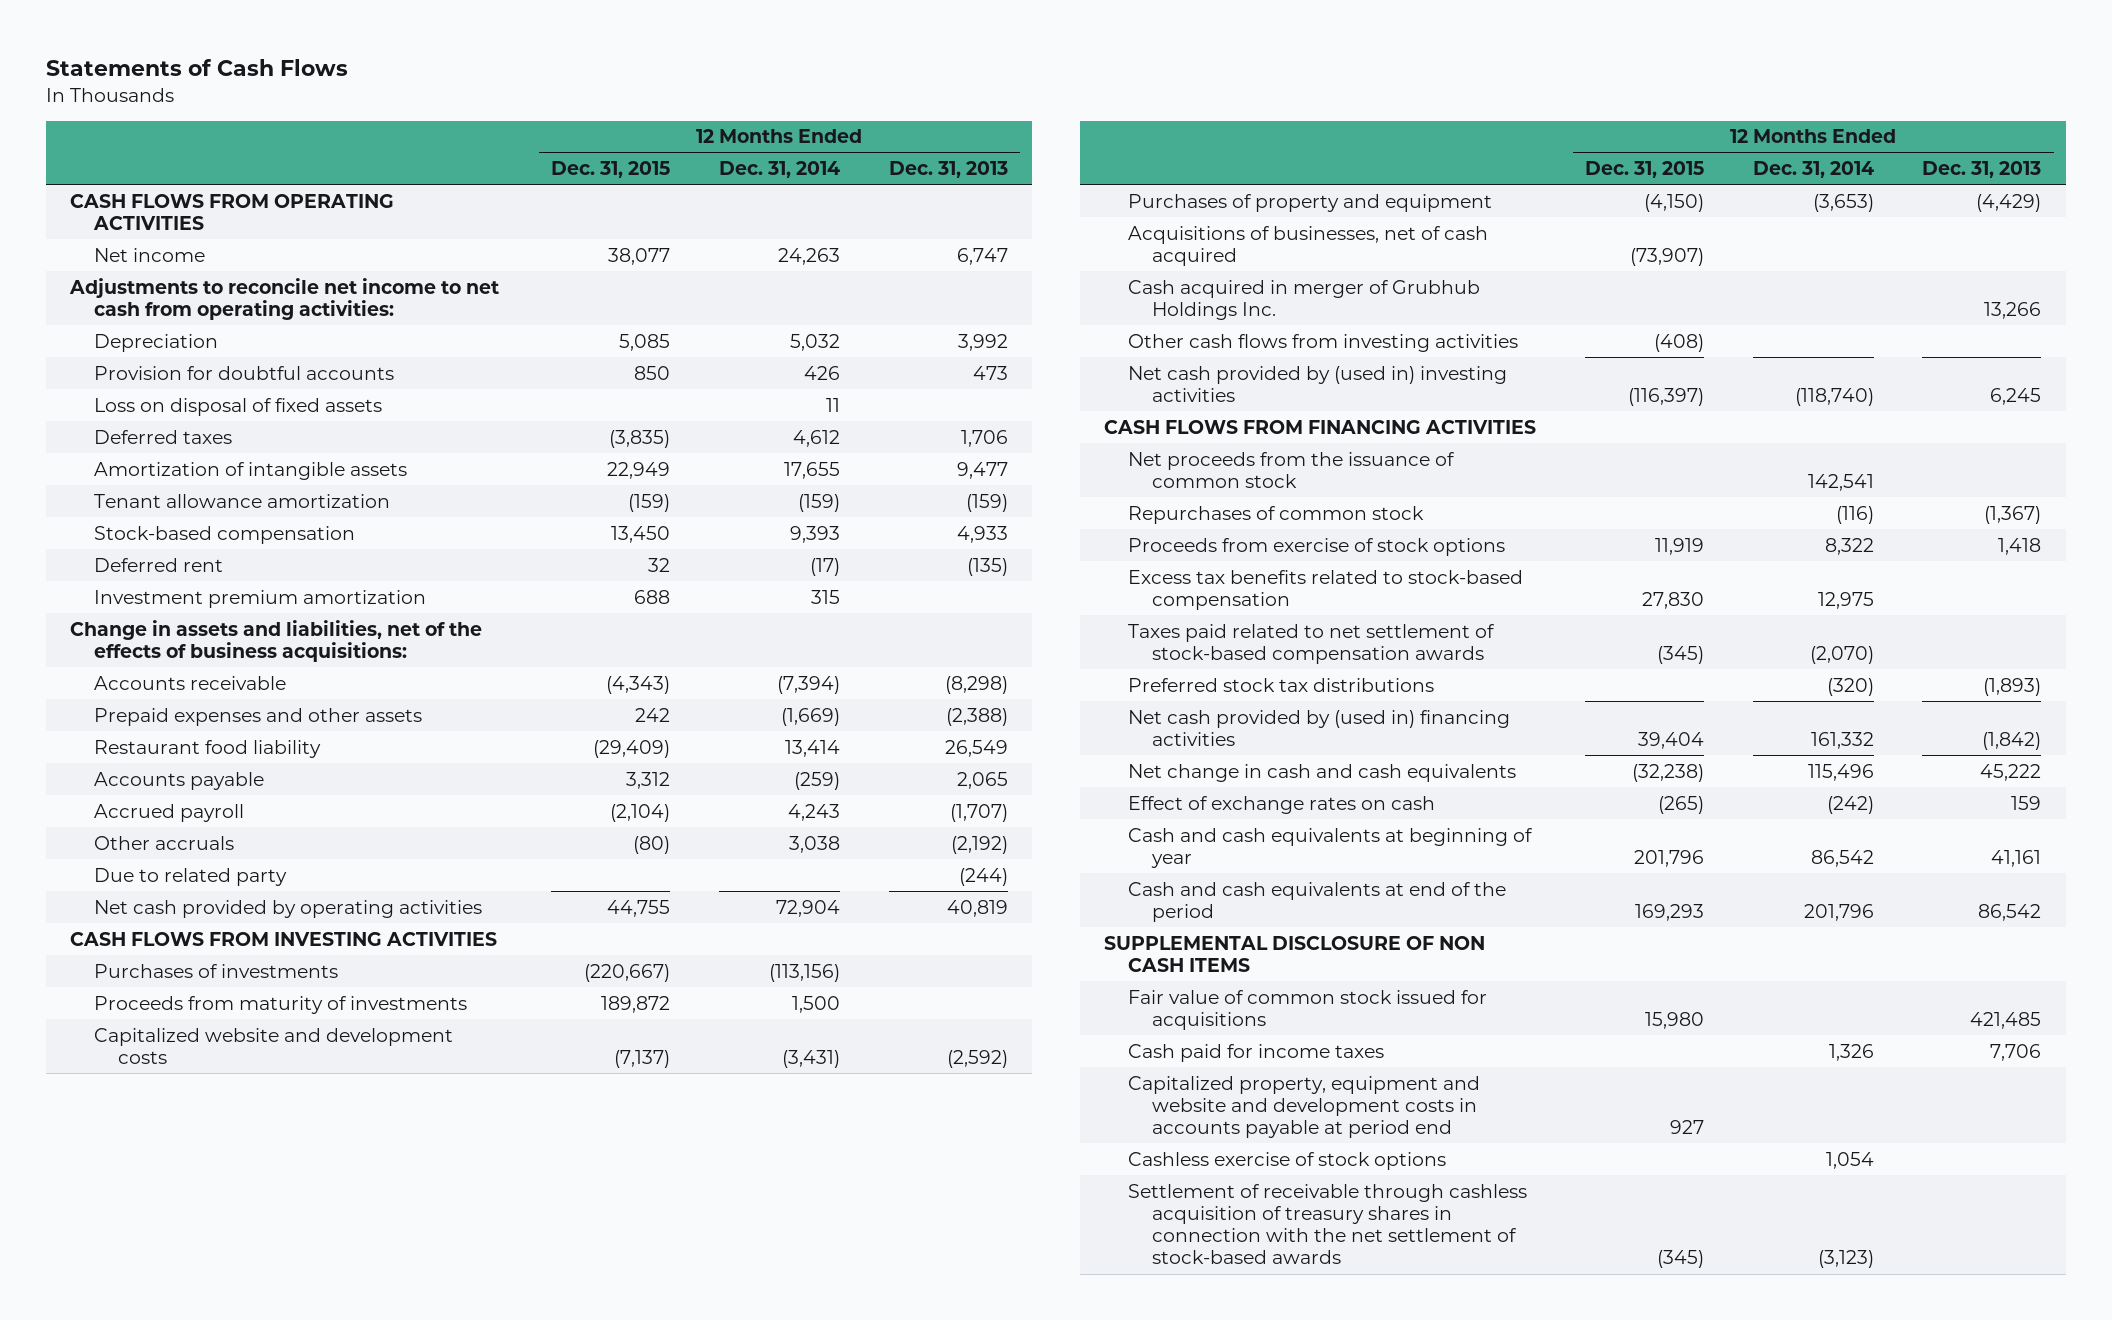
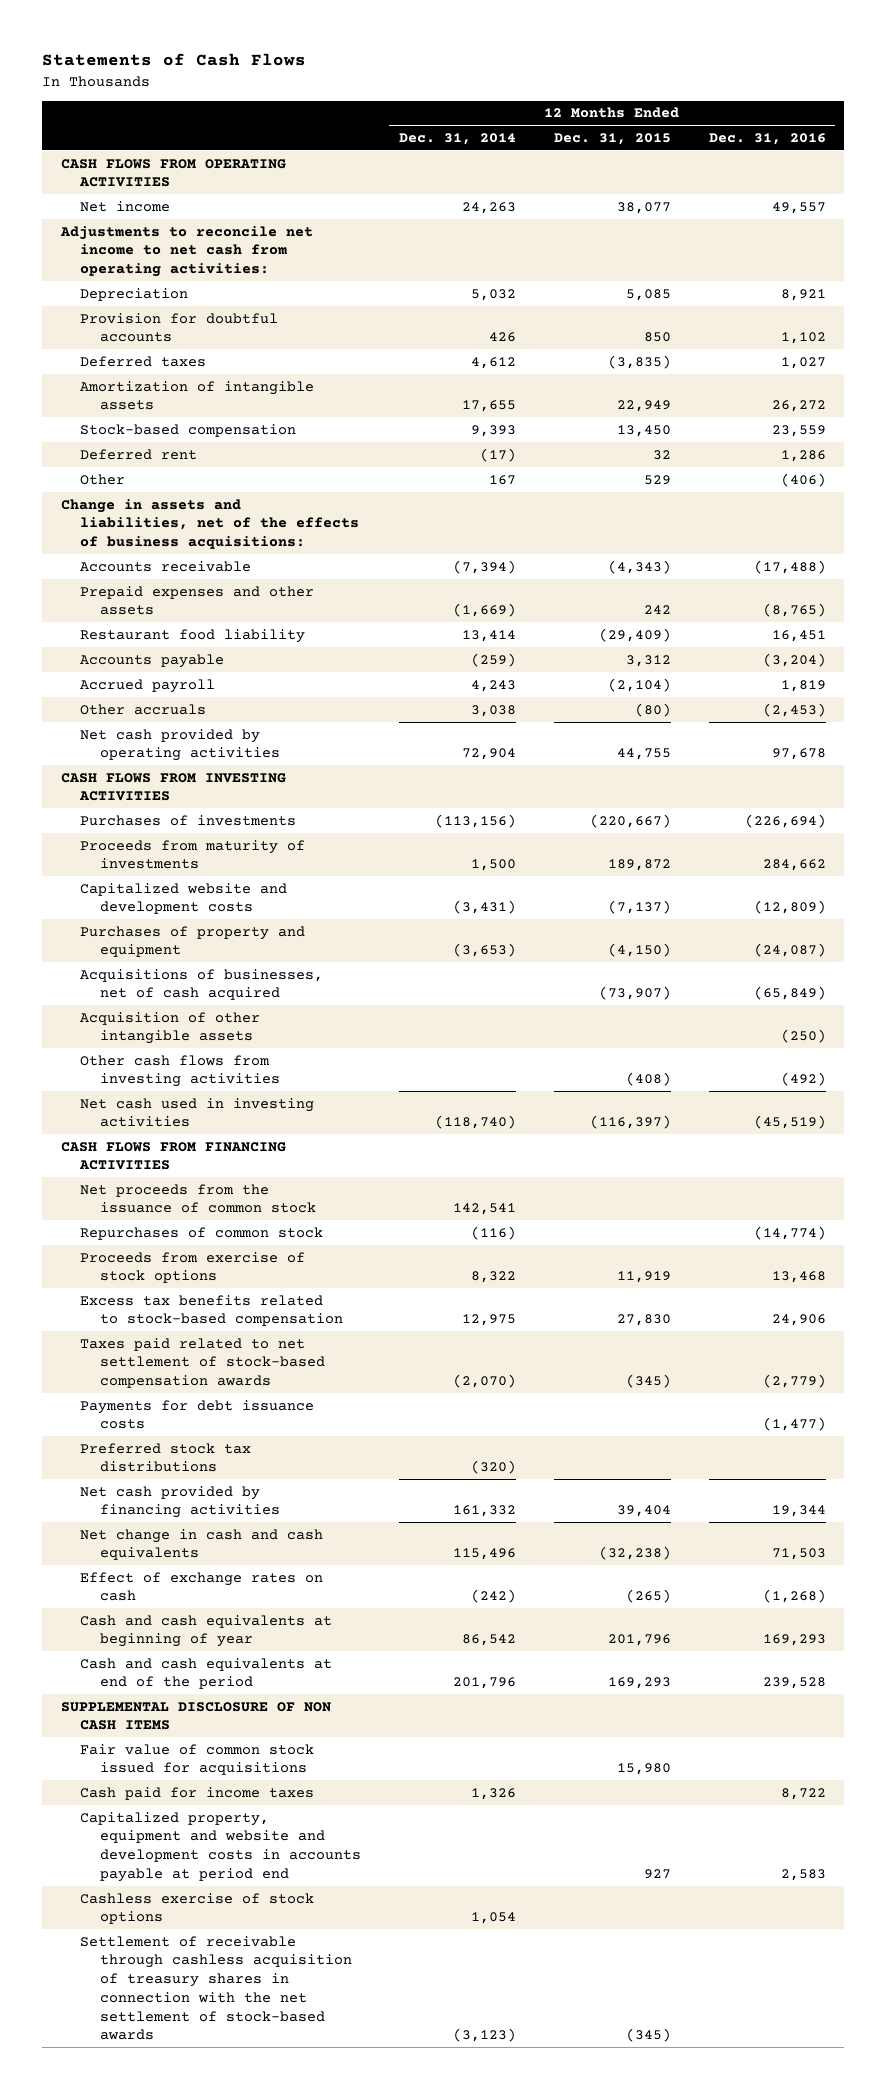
- | 12 Months Ended Dec. 31, 2015 | 12 Months Ended Dec. 31, 2014 | 12 Months Ended Dec. 31, 2013
+ | 12 Months Ended Dec. 31, 2014 | 12 Months Ended Dec. 31, 2015 | 12 Months Ended Dec. 31, 2016
- Loss on disposal of fixed assets | | 11 |
- Tenant allowance amortization | (159) | (159) | (159)
- Investment premium amortization | 688 | 315 |
+ Other | 167 | 529 | (406)
- Due to related party | | | (244)
- Cash acquired in merger of Grubhub Holdings Inc. | | | 13,266
+ Acquisition of other intangible assets | | | (250)
- Net cash provided by (used in) investing activities | (116,397) | (118,740) | 6,245
+ Net cash used in investing activities | (118,740) | (116,397) | (45,519)
+ Payments for debt issuance costs | | | (1,477)
- Net cash provided by (used in) financing activities | 39,404 | 161,332 | (1,842)
+ Net cash provided by financing activities | 161,332 | 39,404 | 19,344

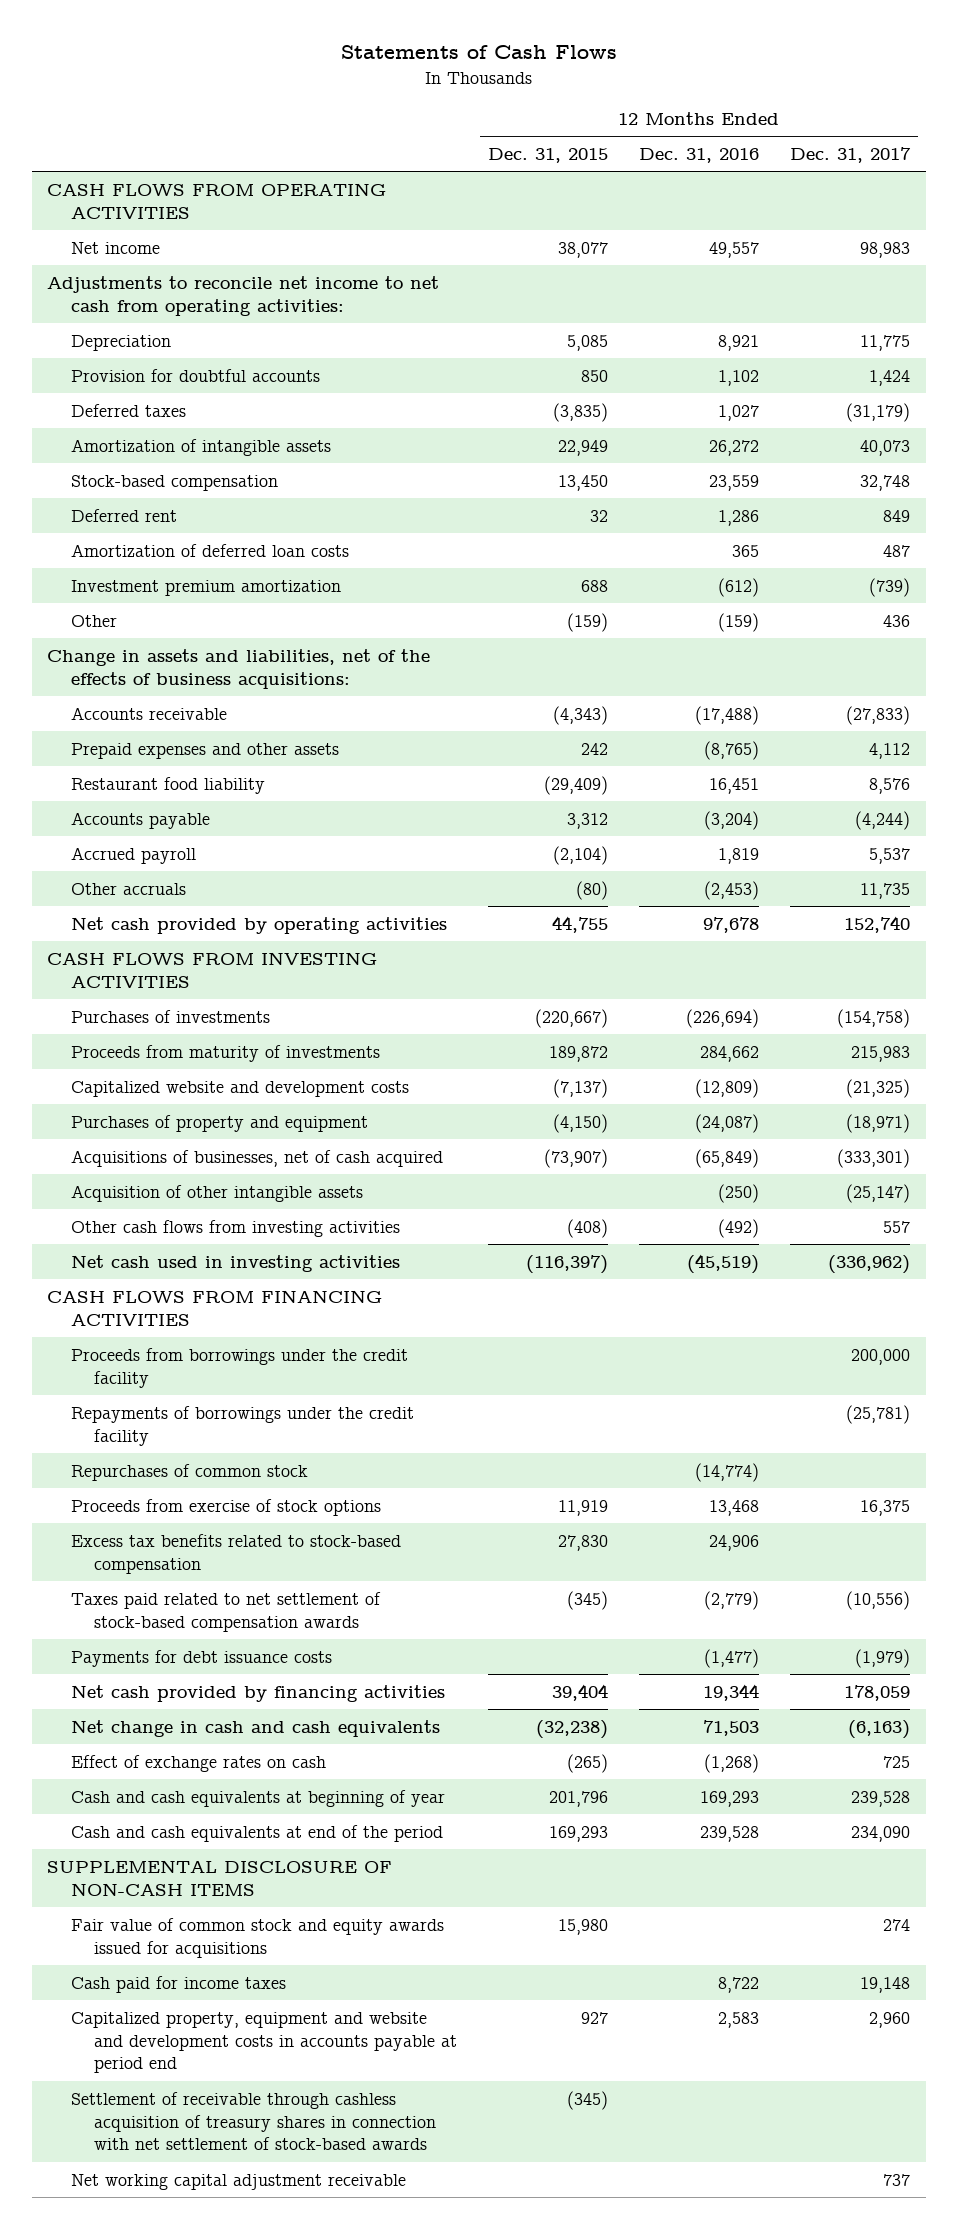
- | 12 Months Ended Dec. 31, 2014 | 12 Months Ended Dec. 31, 2015 | 12 Months Ended Dec. 31, 2016
+ | 12 Months Ended Dec. 31, 2015 | 12 Months Ended Dec. 31, 2016 | 12 Months Ended Dec. 31, 2017
- Other | 167 | 529 | (406)
+ Amortization of deferred loan costs | | 365 | 487
+ Investment premium amortization | 688 | (612) | (739)
+ Other | (159) | (159) | 436
- Net proceeds from the issuance of common stock | 142,541 | |
+ Proceeds from borrowings under the credit facility | | | 200,000
+ Repayments of borrowings under the credit facility | | | (25,781)
- Preferred stock tax distributions | (320) | |
- SUPPLEMENTAL DISCLOSURE OF NON CASH ITEMS
- Fair value of common stock issued for acquisitions | | 15,980 |
+ SUPPLEMENTAL DISCLOSURE OF NON-CASH ITEMS
+ Fair value of common stock and equity awards issued for acquisitions | 15,980 | | 274
- Cashless exercise of stock options | 1,054 | |
- Settlement of receivable through cashless acquisition of treasury shares in connection with the net settlement of stock-based awards | (3,123) | (345) |
+ Settlement of receivable through cashless acquisition of treasury shares in connection with net settlement of stock-based awards | (345) | |
+ Net working capital adjustment receivable | | | 737

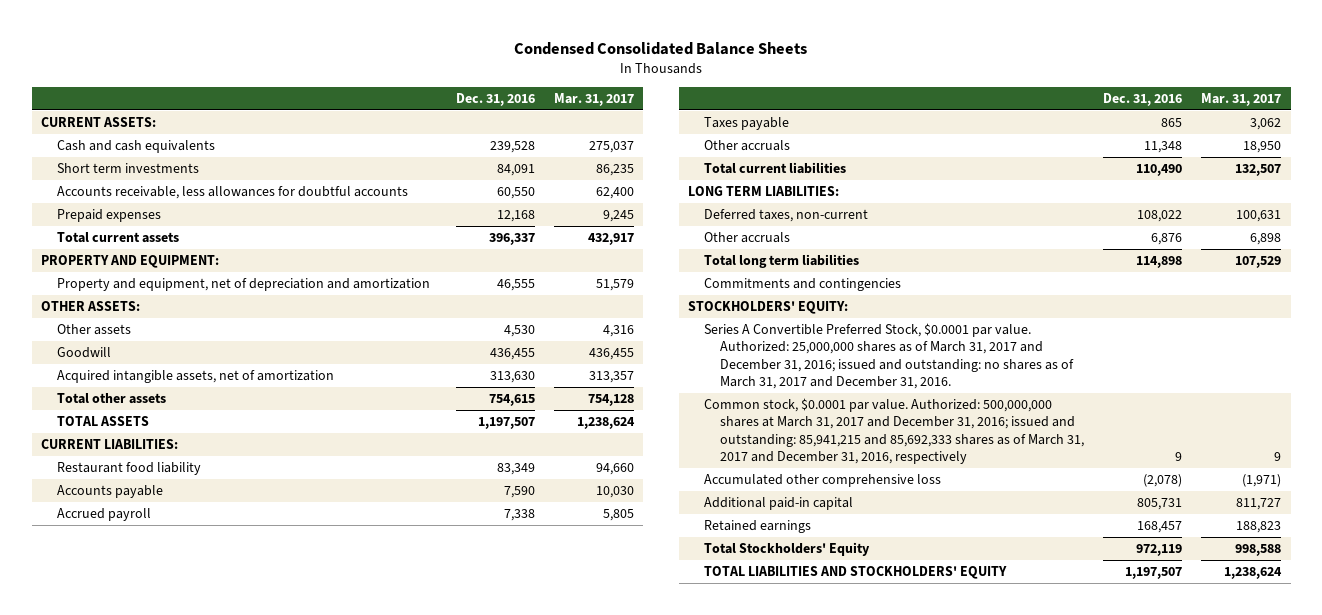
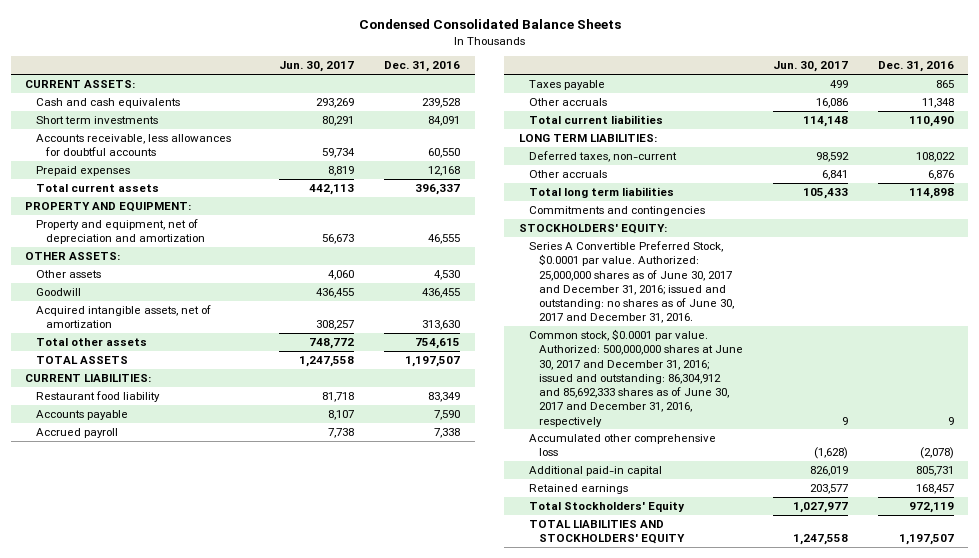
- | Dec. 31, 2016 | Mar. 31, 2017
+ | Jun. 30, 2017 | Dec. 31, 2016
- Series A Convertible Preferred Stock, $0.0001 par value. Authorized: 25,000,000 shares as of March 31, 2017 and December 31, 2016; issued and outstanding: no shares as of March 31, 2017 and December 31, 2016.
- Common stock, $0.0001 par value. Authorized: 500,000,000 shares at March 31, 2017 and December 31, 2016; issued and outstanding: 85,941,215 and 85,692,333 shares as of March 31, 2017 and December 31, 2016, respectively | 9 | 9
+ Series A Convertible Preferred Stock, $0.0001 par value. Authorized: 25,000,000 shares as of June 30, 2017 and December 31, 2016; issued and outstanding: no shares as of June 30, 2017 and December 31, 2016.
+ Common stock, $0.0001 par value. Authorized: 500,000,000 shares at June 30, 2017 and December 31, 2016; issued and outstanding: 86,304,912 and 85,692,333 shares as of June 30, 2017 and December 31, 2016, respectively | 9 | 9

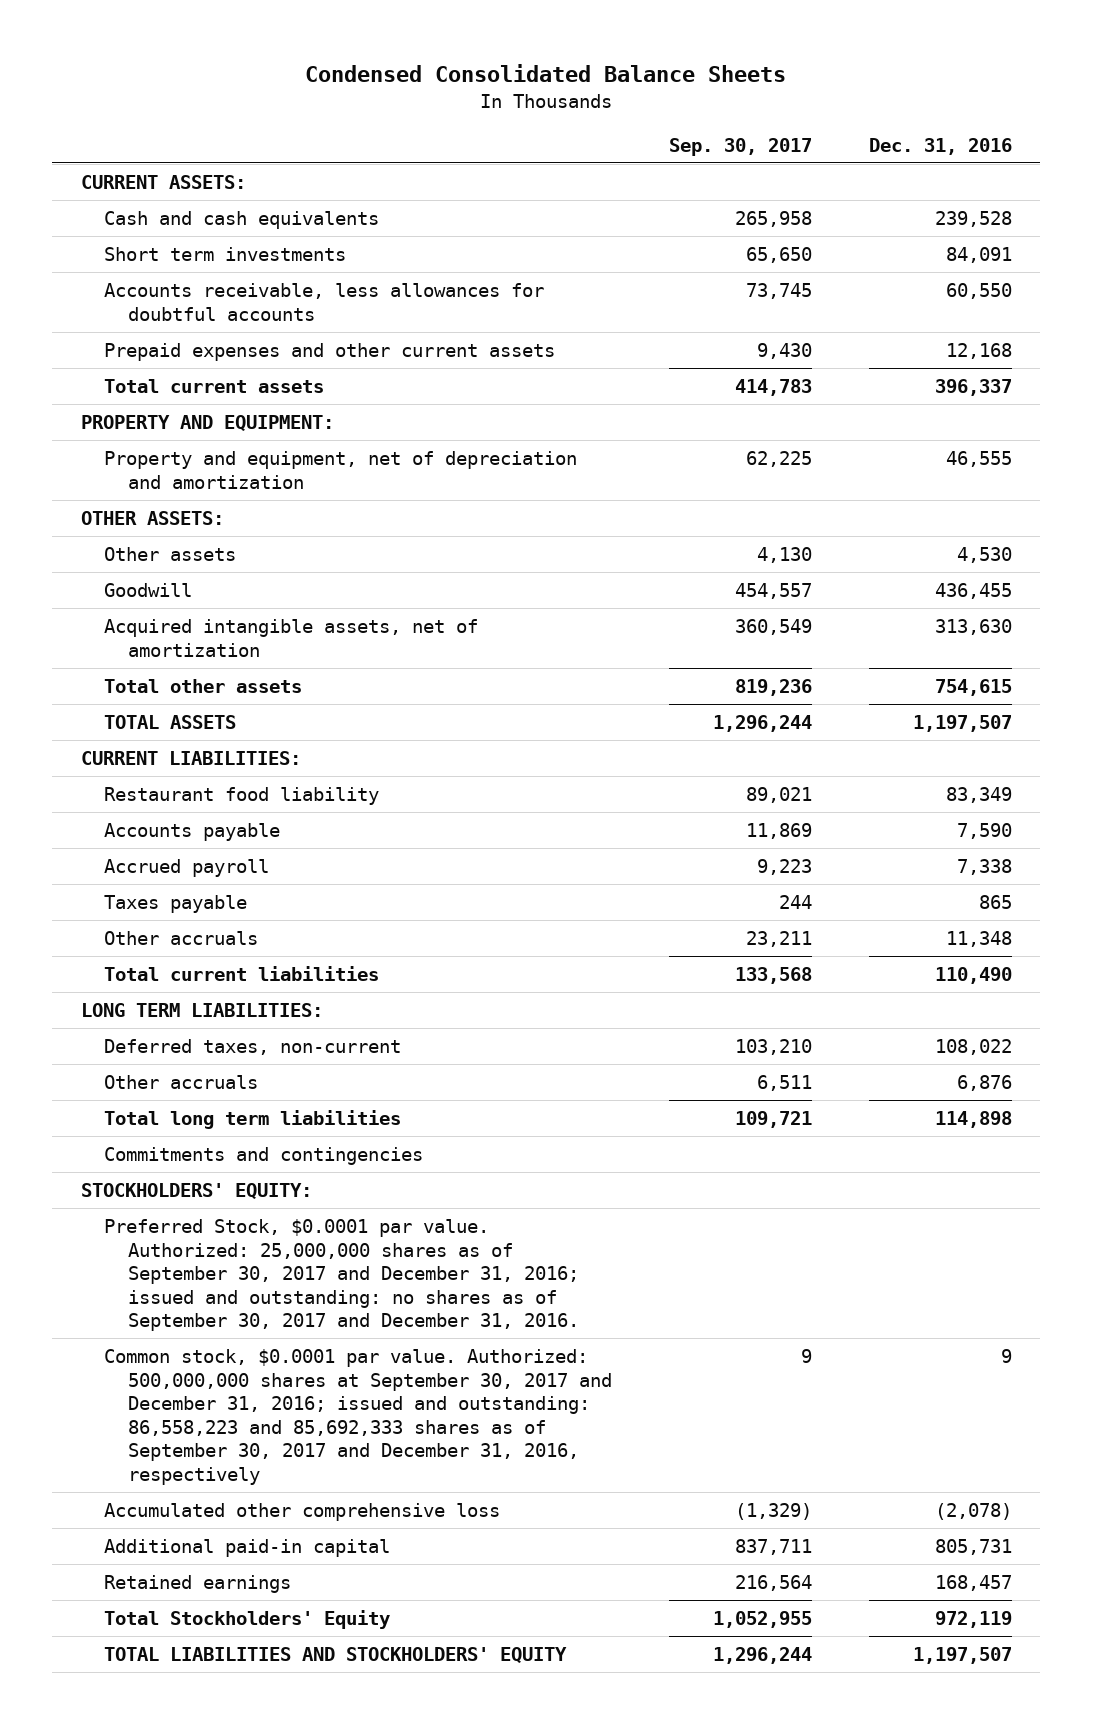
- | Jun. 30, 2017 | Dec. 31, 2016
+ | Sep. 30, 2017 | Dec. 31, 2016
- Prepaid expenses | 8,819 | 12,168
+ Prepaid expenses and other current assets | 9,430 | 12,168
- Series A Convertible Preferred Stock, $0.0001 par value. Authorized: 25,000,000 shares as of June 30, 2017 and December 31, 2016; issued and outstanding: no shares as of June 30, 2017 and December 31, 2016.
- Common stock, $0.0001 par value. Authorized: 500,000,000 shares at June 30, 2017 and December 31, 2016; issued and outstanding: 86,304,912 and 85,692,333 shares as of June 30, 2017 and December 31, 2016, respectively | 9 | 9
+ Preferred Stock, $0.0001 par value. Authorized: 25,000,000 shares as of September 30, 2017 and December 31, 2016; issued and outstanding: no shares as of September 30, 2017 and December 31, 2016.
+ Common stock, $0.0001 par value. Authorized: 500,000,000 shares at September 30, 2017 and December 31, 2016; issued and outstanding: 86,558,223 and 85,692,333 shares as of September 30, 2017 and December 31, 2016, respectively | 9 | 9

